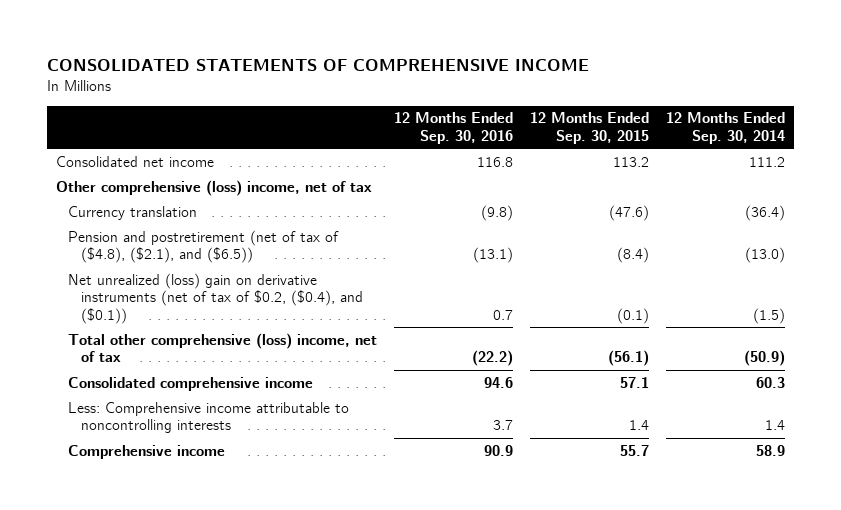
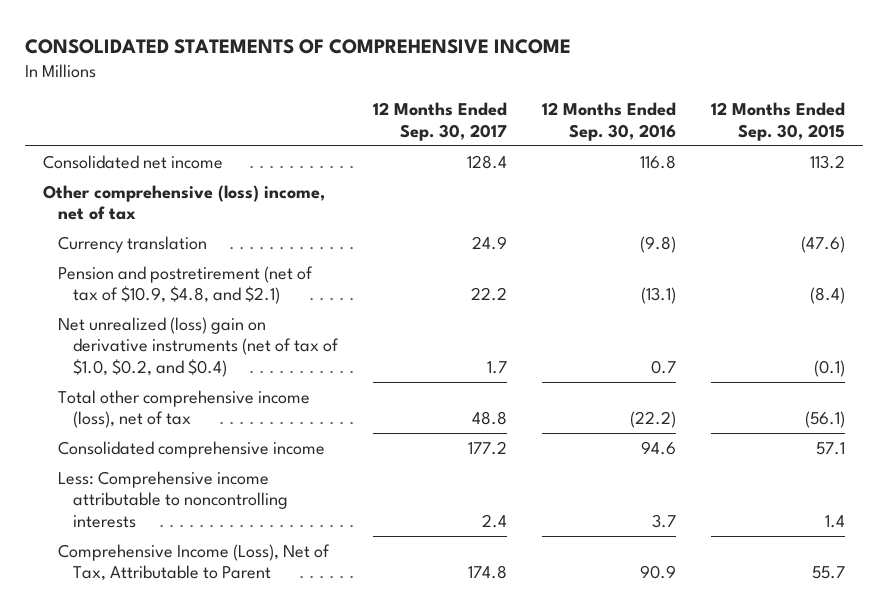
- | 12 Months Ended Sep. 30, 2016 | 12 Months Ended Sep. 30, 2015 | 12 Months Ended Sep. 30, 2014
+ | 12 Months Ended Sep. 30, 2017 | 12 Months Ended Sep. 30, 2016 | 12 Months Ended Sep. 30, 2015
- Pension and postretirement (net of tax of ($4.8), ($2.1), and ($6.5)) | (13.1) | (8.4) | (13.0)
- Net unrealized (loss) gain on derivative instruments (net of tax of $0.2, ($0.4), and ($0.1)) | 0.7 | (0.1) | (1.5)
- Total other comprehensive (loss) income, net of tax | (22.2) | (56.1) | (50.9)
+ Pension and postretirement (net of tax of $10.9, $4.8, and $2.1) | 22.2 | (13.1) | (8.4)
+ Net unrealized (loss) gain on derivative instruments (net of tax of $1.0, $0.2, and $0.4) | 1.7 | 0.7 | (0.1)
+ Total other comprehensive income (loss), net of tax | 48.8 | (22.2) | (56.1)
- Comprehensive income | 90.9 | 55.7 | 58.9
+ Comprehensive Income (Loss), Net of Tax, Attributable to Parent | 174.8 | 90.9 | 55.7

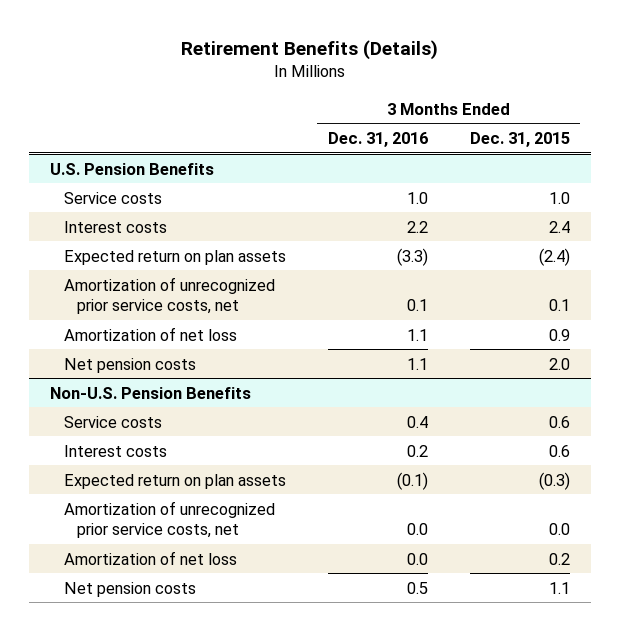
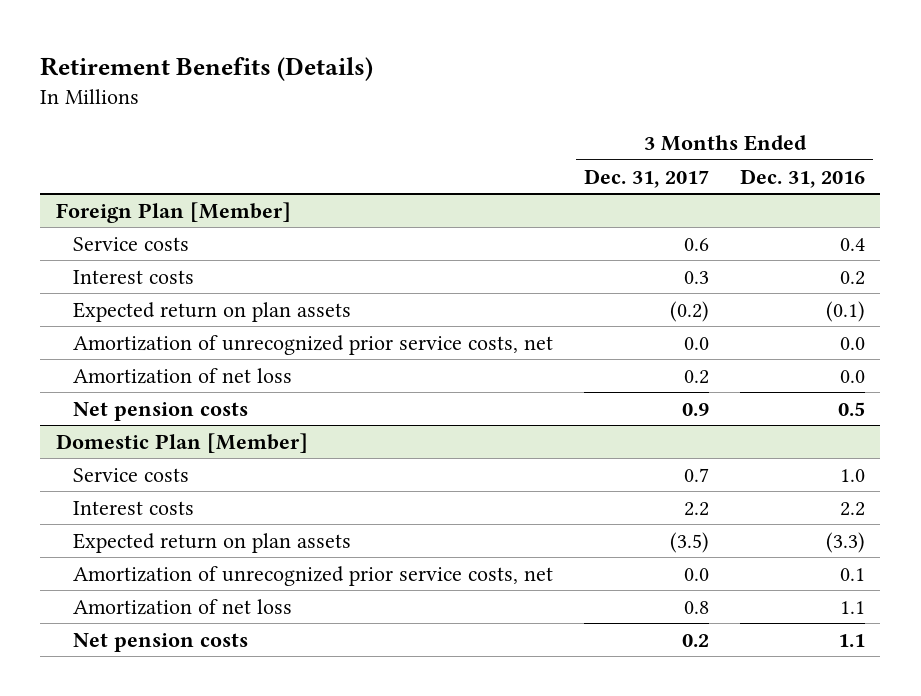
- | 3 Months Ended Dec. 31, 2016 | 3 Months Ended Dec. 31, 2015
+ | 3 Months Ended Dec. 31, 2017 | 3 Months Ended Dec. 31, 2016
- U.S. Pension Benefits
- Service costs | 1.0 | 1.0
- Interest costs | 2.2 | 2.4
- Expected return on plan assets | (3.3) | (2.4)
- Amortization of unrecognized prior service costs, net | 0.1 | 0.1
- Amortization of net loss | 1.1 | 0.9
- Net pension costs | 1.1 | 2.0
- Non-U.S. Pension Benefits
+ Foreign Plan [Member]
+ Domestic Plan [Member]
+ Service costs | 0.7 | 1.0
+ Interest costs | 2.2 | 2.2
+ Expected return on plan assets | (3.5) | (3.3)
+ Amortization of unrecognized prior service costs, net | 0.0 | 0.1
+ Amortization of net loss | 0.8 | 1.1
+ Net pension costs | 0.2 | 1.1

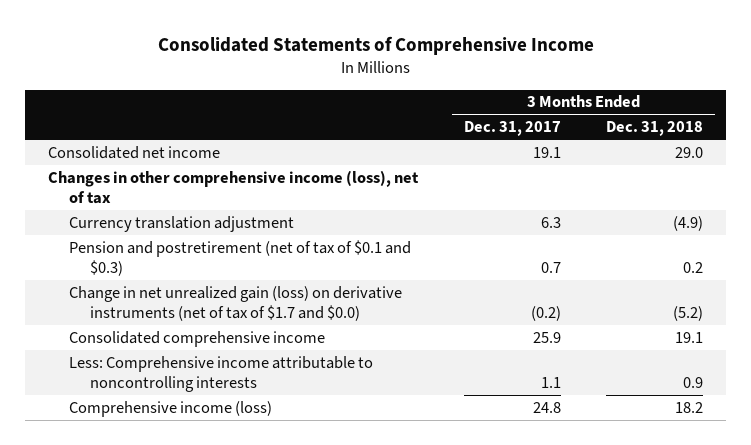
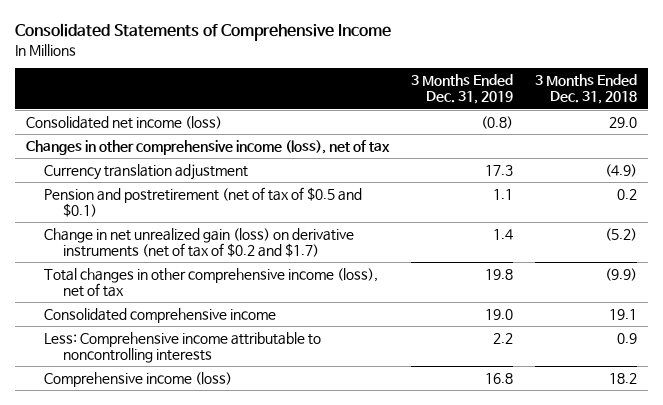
- | 3 Months Ended Dec. 31, 2017 | 3 Months Ended Dec. 31, 2018
+ | 3 Months Ended Dec. 31, 2019 | 3 Months Ended Dec. 31, 2018
- Consolidated net income | 19.1 | 29.0
+ Consolidated net income (loss) | (0.8) | 29.0
- Pension and postretirement (net of tax of $0.1 and $0.3) | 0.7 | 0.2
- Change in net unrealized gain (loss) on derivative instruments (net of tax of $1.7 and $0.0) | (0.2) | (5.2)
+ Pension and postretirement (net of tax of $0.5 and $0.1) | 1.1 | 0.2
+ Change in net unrealized gain (loss) on derivative instruments (net of tax of $0.2 and $1.7) | 1.4 | (5.2)
+ Total changes in other comprehensive income (loss), net of tax | 19.8 | (9.9)

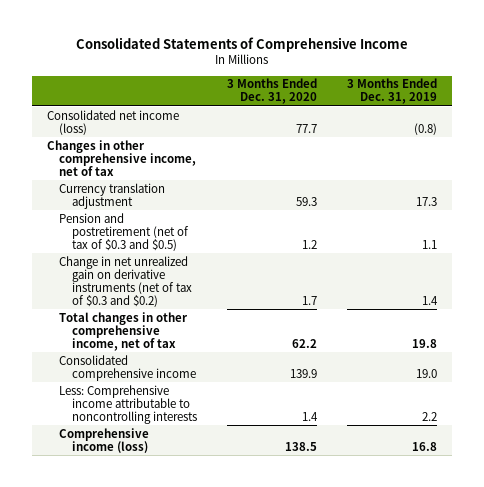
- | 3 Months Ended Dec. 31, 2019 | 3 Months Ended Dec. 31, 2018
+ | 3 Months Ended Dec. 31, 2020 | 3 Months Ended Dec. 31, 2019
- Changes in other comprehensive income (loss), net of tax
+ Changes in other comprehensive income, net of tax
- Pension and postretirement (net of tax of $0.5 and $0.1) | 1.1 | 0.2
- Change in net unrealized gain (loss) on derivative instruments (net of tax of $0.2 and $1.7) | 1.4 | (5.2)
- Total changes in other comprehensive income (loss), net of tax | 19.8 | (9.9)
+ Pension and postretirement (net of tax of $0.3 and $0.5) | 1.2 | 1.1
+ Change in net unrealized gain on derivative instruments (net of tax of $0.3 and $0.2) | 1.7 | 1.4
+ Total changes in other comprehensive income, net of tax | 62.2 | 19.8

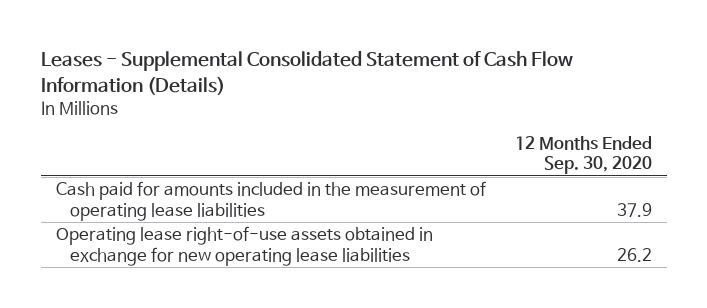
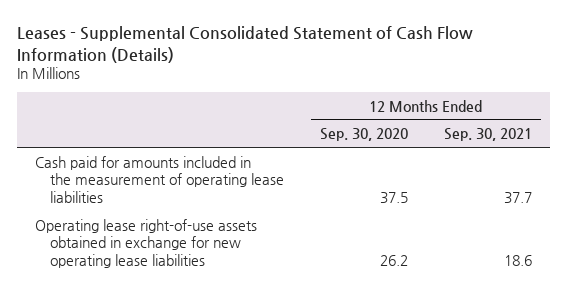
- | 12 Months Ended Sep. 30, 2020
+ | 12 Months Ended Sep. 30, 2020 | 12 Months Ended Sep. 30, 2021
- Cash paid for amounts included in the measurement of operating lease liabilities | 37.9
+ Cash paid for amounts included in the measurement of operating lease liabilities | 37.5 | 37.7

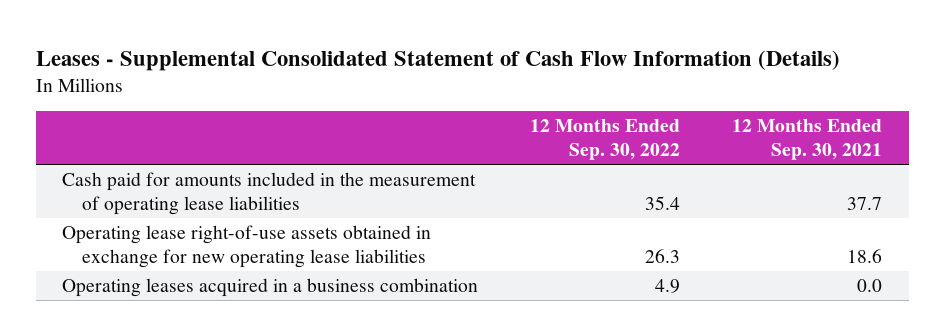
- | 12 Months Ended Sep. 30, 2020 | 12 Months Ended Sep. 30, 2021
+ | 12 Months Ended Sep. 30, 2022 | 12 Months Ended Sep. 30, 2021
+ Operating leases acquired in a business combination | 4.9 | 0.0

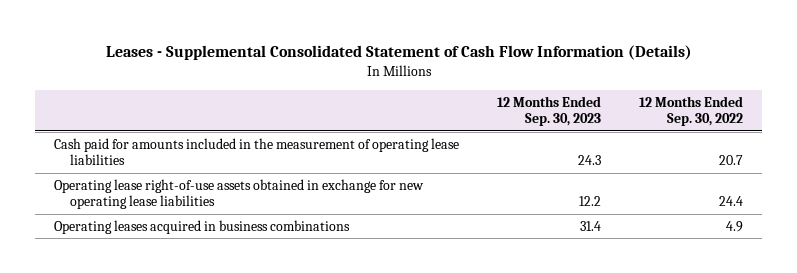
- | 12 Months Ended Sep. 30, 2022 | 12 Months Ended Sep. 30, 2021
+ | 12 Months Ended Sep. 30, 2023 | 12 Months Ended Sep. 30, 2022
- Cash paid for amounts included in the measurement of operating lease liabilities | 35.4 | 37.7
- Operating lease right-of-use assets obtained in exchange for new operating lease liabilities | 26.3 | 18.6
- Operating leases acquired in a business combination | 4.9 | 0.0
+ Cash paid for amounts included in the measurement of operating lease liabilities | 24.3 | 20.7
+ Operating lease right-of-use assets obtained in exchange for new operating lease liabilities | 12.2 | 24.4
+ Operating leases acquired in business combinations | 31.4 | 4.9

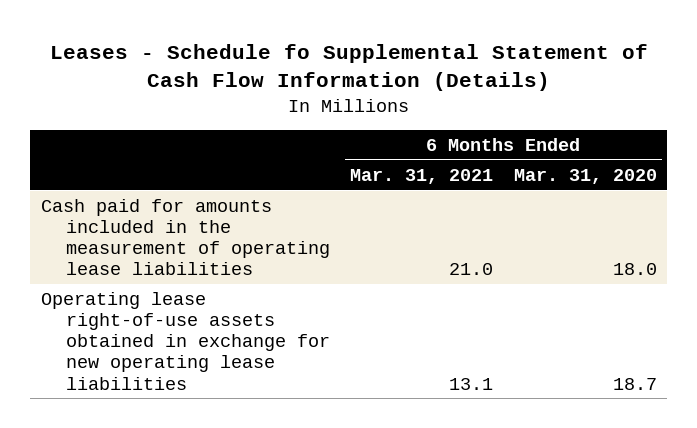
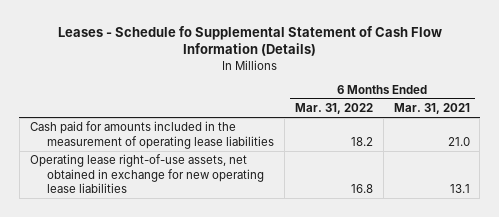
- | 6 Months Ended Mar. 31, 2021 | 6 Months Ended Mar. 31, 2020
+ | 6 Months Ended Mar. 31, 2022 | 6 Months Ended Mar. 31, 2021
- Operating lease right-of-use assets obtained in exchange for new operating lease liabilities | 13.1 | 18.7
+ Operating lease right-of-use assets, net obtained in exchange for new operating lease liabilities | 16.8 | 13.1

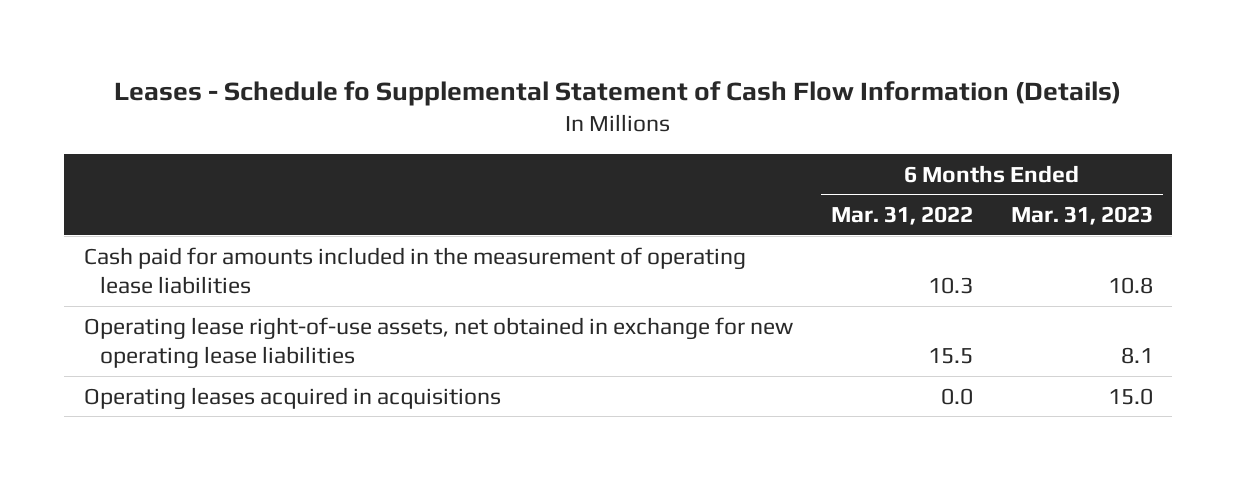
- | 6 Months Ended Mar. 31, 2022 | 6 Months Ended Mar. 31, 2021
+ | 6 Months Ended Mar. 31, 2022 | 6 Months Ended Mar. 31, 2023
- Cash paid for amounts included in the measurement of operating lease liabilities | 18.2 | 21.0
- Operating lease right-of-use assets, net obtained in exchange for new operating lease liabilities | 16.8 | 13.1
+ Cash paid for amounts included in the measurement of operating lease liabilities | 10.3 | 10.8
+ Operating lease right-of-use assets, net obtained in exchange for new operating lease liabilities | 15.5 | 8.1
+ Operating leases acquired in acquisitions | 0.0 | 15.0

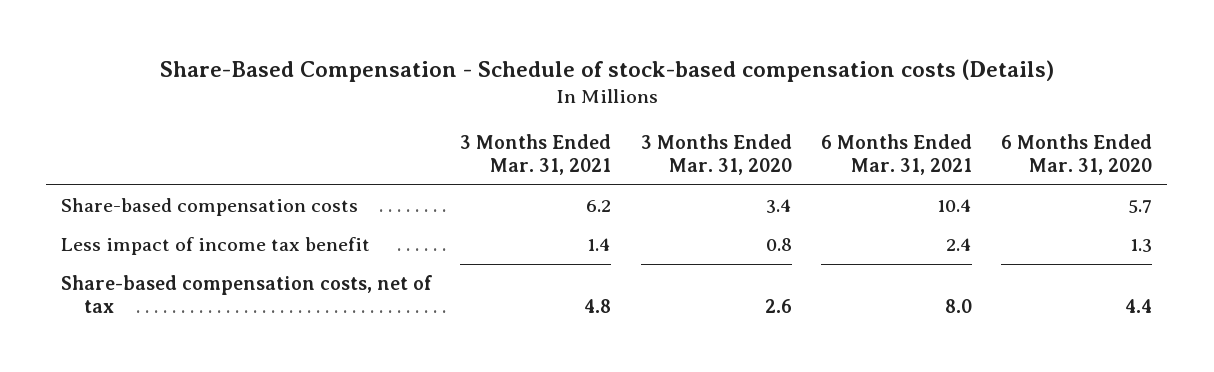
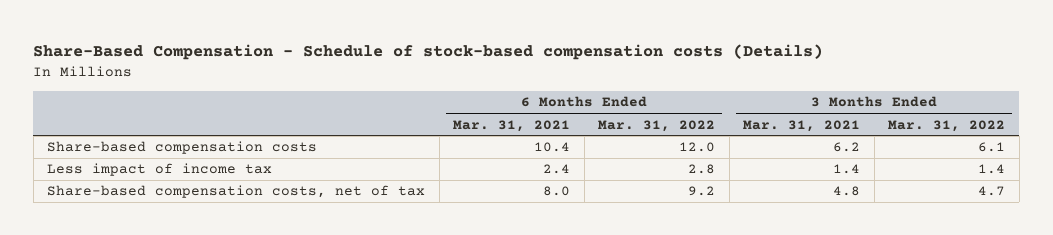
- | 3 Months Ended Mar. 31, 2021 | 3 Months Ended Mar. 31, 2020 | 6 Months Ended Mar. 31, 2021 | 6 Months Ended Mar. 31, 2020
+ | 6 Months Ended Mar. 31, 2021 | 6 Months Ended Mar. 31, 2022 | 3 Months Ended Mar. 31, 2021 | 3 Months Ended Mar. 31, 2022
- Less impact of income tax benefit | 1.4 | 0.8 | 2.4 | 1.3
+ Less impact of income tax | 2.4 | 2.8 | 1.4 | 1.4

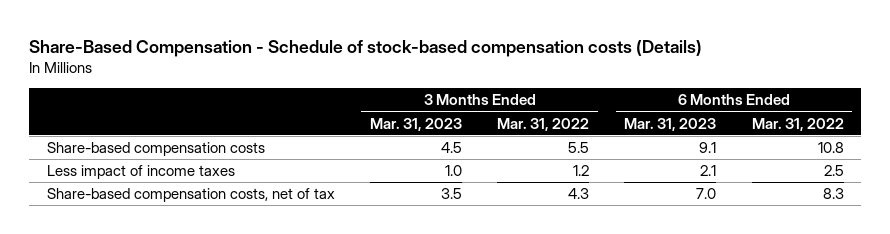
- | 6 Months Ended Mar. 31, 2021 | 6 Months Ended Mar. 31, 2022 | 3 Months Ended Mar. 31, 2021 | 3 Months Ended Mar. 31, 2022
+ | 3 Months Ended Mar. 31, 2023 | 3 Months Ended Mar. 31, 2022 | 6 Months Ended Mar. 31, 2023 | 6 Months Ended Mar. 31, 2022
- Share-based compensation costs | 10.4 | 12.0 | 6.2 | 6.1
- Less impact of income tax | 2.4 | 2.8 | 1.4 | 1.4
- Share-based compensation costs, net of tax | 8.0 | 9.2 | 4.8 | 4.7
+ Share-based compensation costs | 4.5 | 5.5 | 9.1 | 10.8
+ Less impact of income taxes | 1.0 | 1.2 | 2.1 | 2.5
+ Share-based compensation costs, net of tax | 3.5 | 4.3 | 7.0 | 8.3

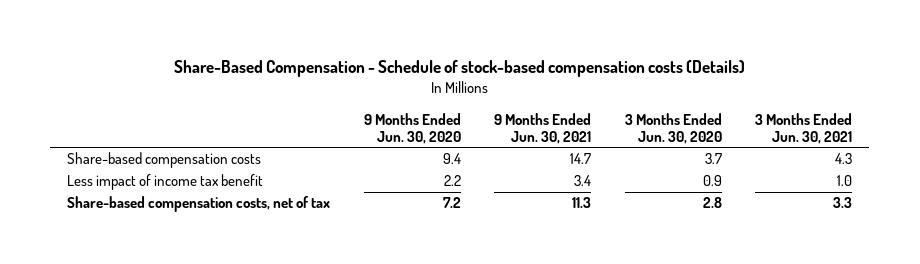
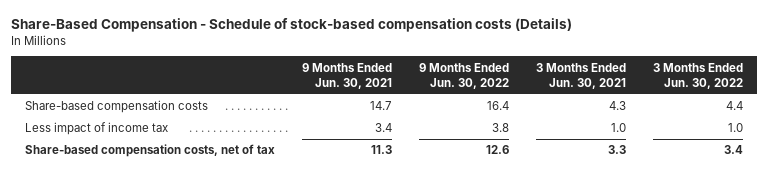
- | 9 Months Ended Jun. 30, 2020 | 9 Months Ended Jun. 30, 2021 | 3 Months Ended Jun. 30, 2020 | 3 Months Ended Jun. 30, 2021
+ | 9 Months Ended Jun. 30, 2021 | 9 Months Ended Jun. 30, 2022 | 3 Months Ended Jun. 30, 2021 | 3 Months Ended Jun. 30, 2022
- Less impact of income tax benefit | 2.2 | 3.4 | 0.9 | 1.0
+ Less impact of income tax | 3.4 | 3.8 | 1.0 | 1.0

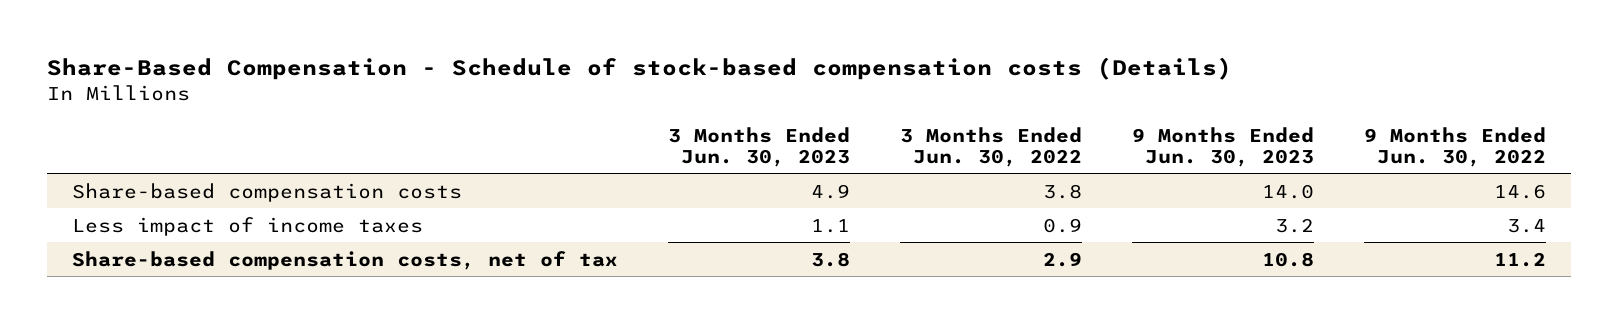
- | 9 Months Ended Jun. 30, 2021 | 9 Months Ended Jun. 30, 2022 | 3 Months Ended Jun. 30, 2021 | 3 Months Ended Jun. 30, 2022
+ | 3 Months Ended Jun. 30, 2023 | 3 Months Ended Jun. 30, 2022 | 9 Months Ended Jun. 30, 2023 | 9 Months Ended Jun. 30, 2022
- Share-based compensation costs | 14.7 | 16.4 | 4.3 | 4.4
- Less impact of income tax | 3.4 | 3.8 | 1.0 | 1.0
- Share-based compensation costs, net of tax | 11.3 | 12.6 | 3.3 | 3.4
+ Share-based compensation costs | 4.9 | 3.8 | 14.0 | 14.6
+ Less impact of income taxes | 1.1 | 0.9 | 3.2 | 3.4
+ Share-based compensation costs, net of tax | 3.8 | 2.9 | 10.8 | 11.2

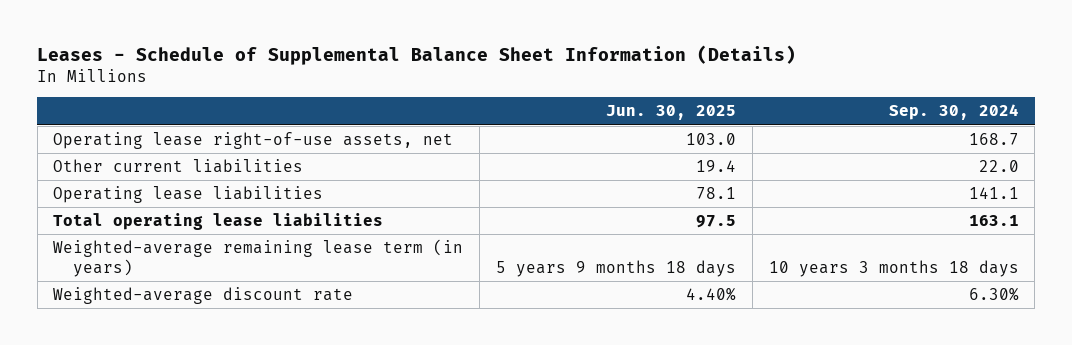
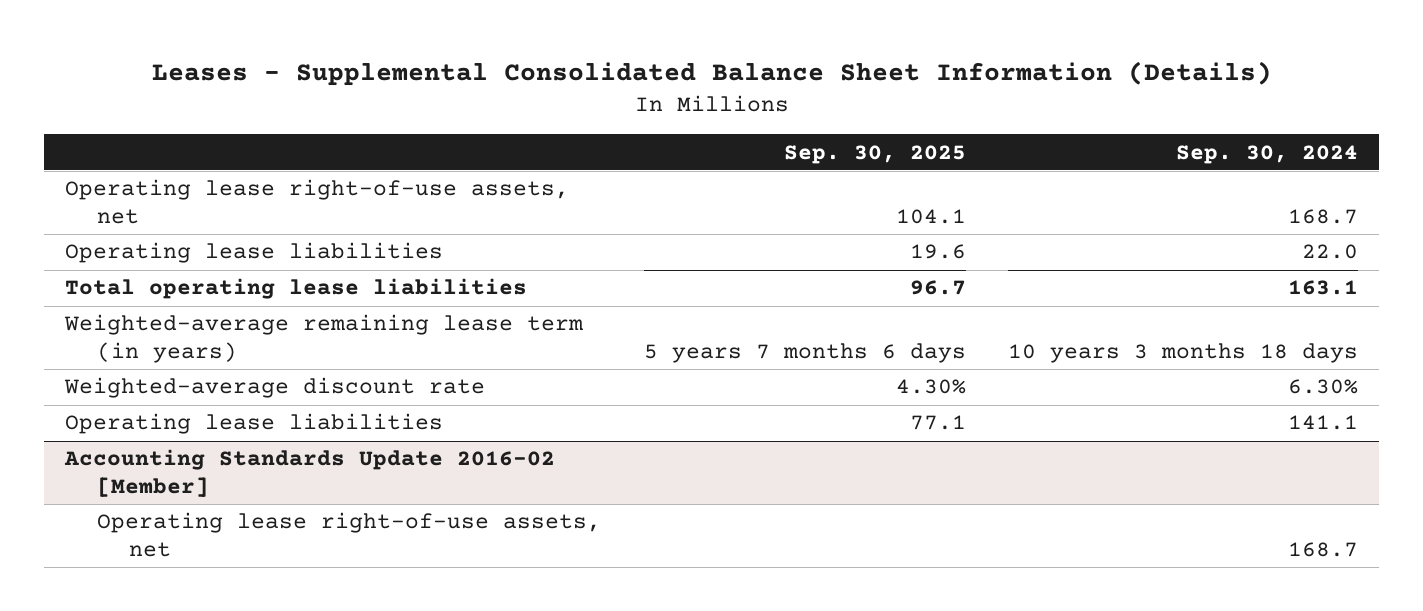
- Leases - Schedule of Supplemental Balance Sheet Information (Details)
+ Leases - Supplemental Consolidated Balance Sheet Information (Details)
- | Jun. 30, 2025 | Sep. 30, 2024
+ | Sep. 30, 2025 | Sep. 30, 2024
- Other current liabilities | 19.4 | 22.0
+ Operating lease liabilities | 19.6 | 22.0
moved down: Operating lease liabilities | 77.1 | 141.1
+ Accounting Standards Update 2016-02 [Member]
+ Operating lease right-of-use assets, net | | 168.7

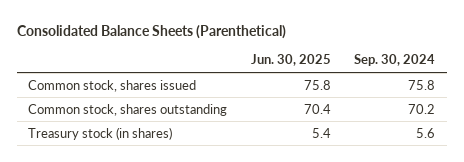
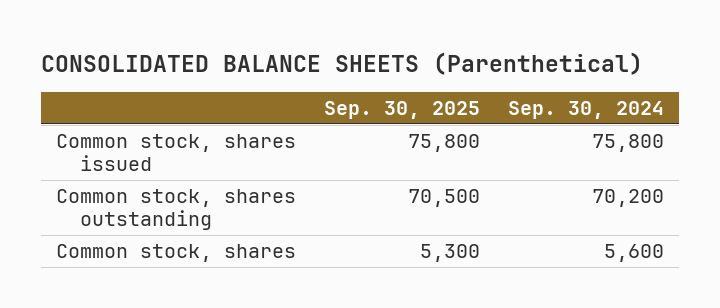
- Consolidated Balance Sheets (Parenthetical)
+ CONSOLIDATED BALANCE SHEETS (Parenthetical)
- | Jun. 30, 2025 | Sep. 30, 2024
+ | Sep. 30, 2025 | Sep. 30, 2024
- Common stock, shares issued | 75.8 | 75.8
- Common stock, shares outstanding | 70.4 | 70.2
- Treasury stock (in shares) | 5.4 | 5.6
+ Common stock, shares issued | 75,800 | 75,800
+ Common stock, shares outstanding | 70,500 | 70,200
+ Common stock, shares | 5,300 | 5,600

